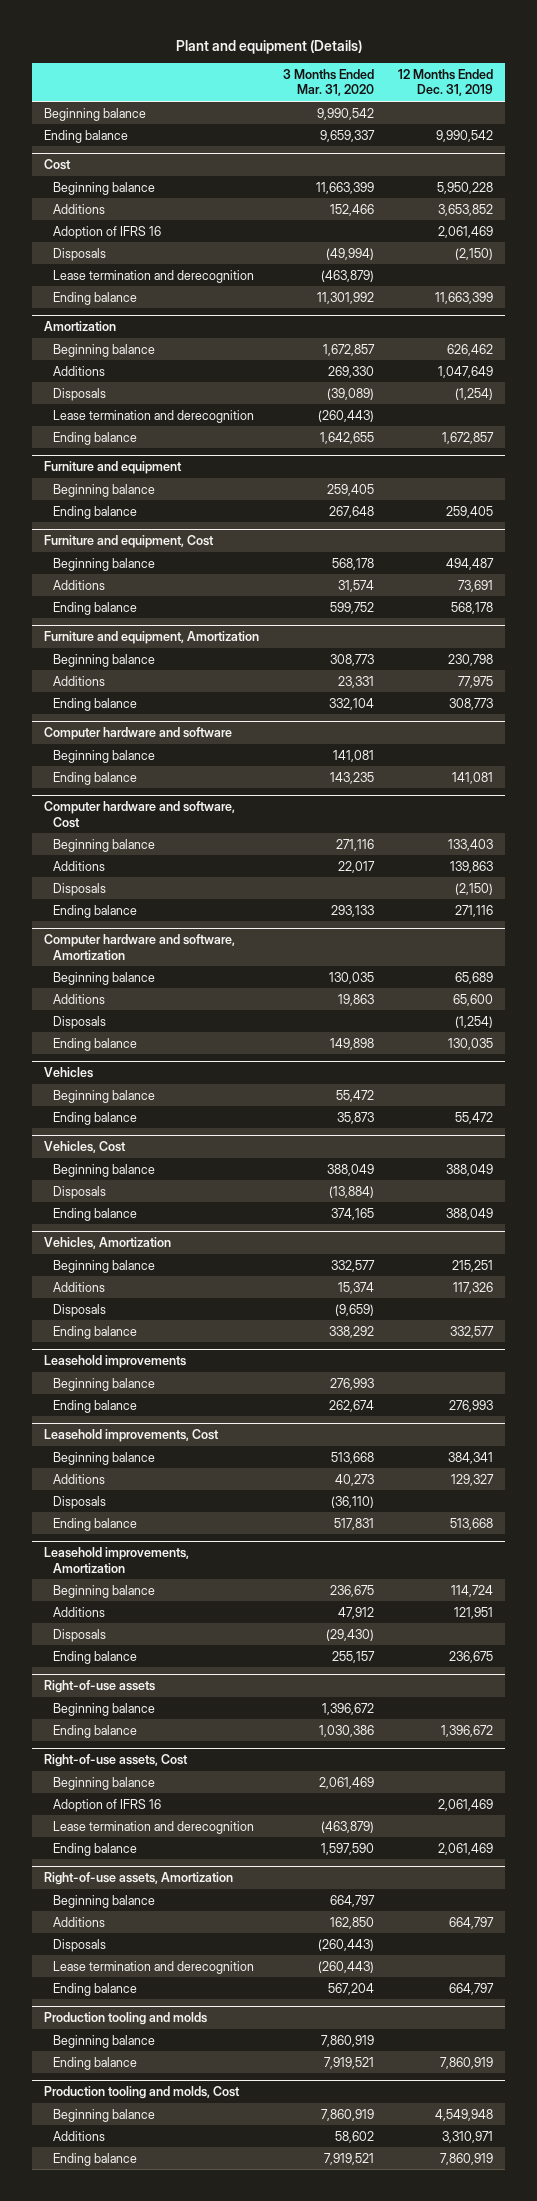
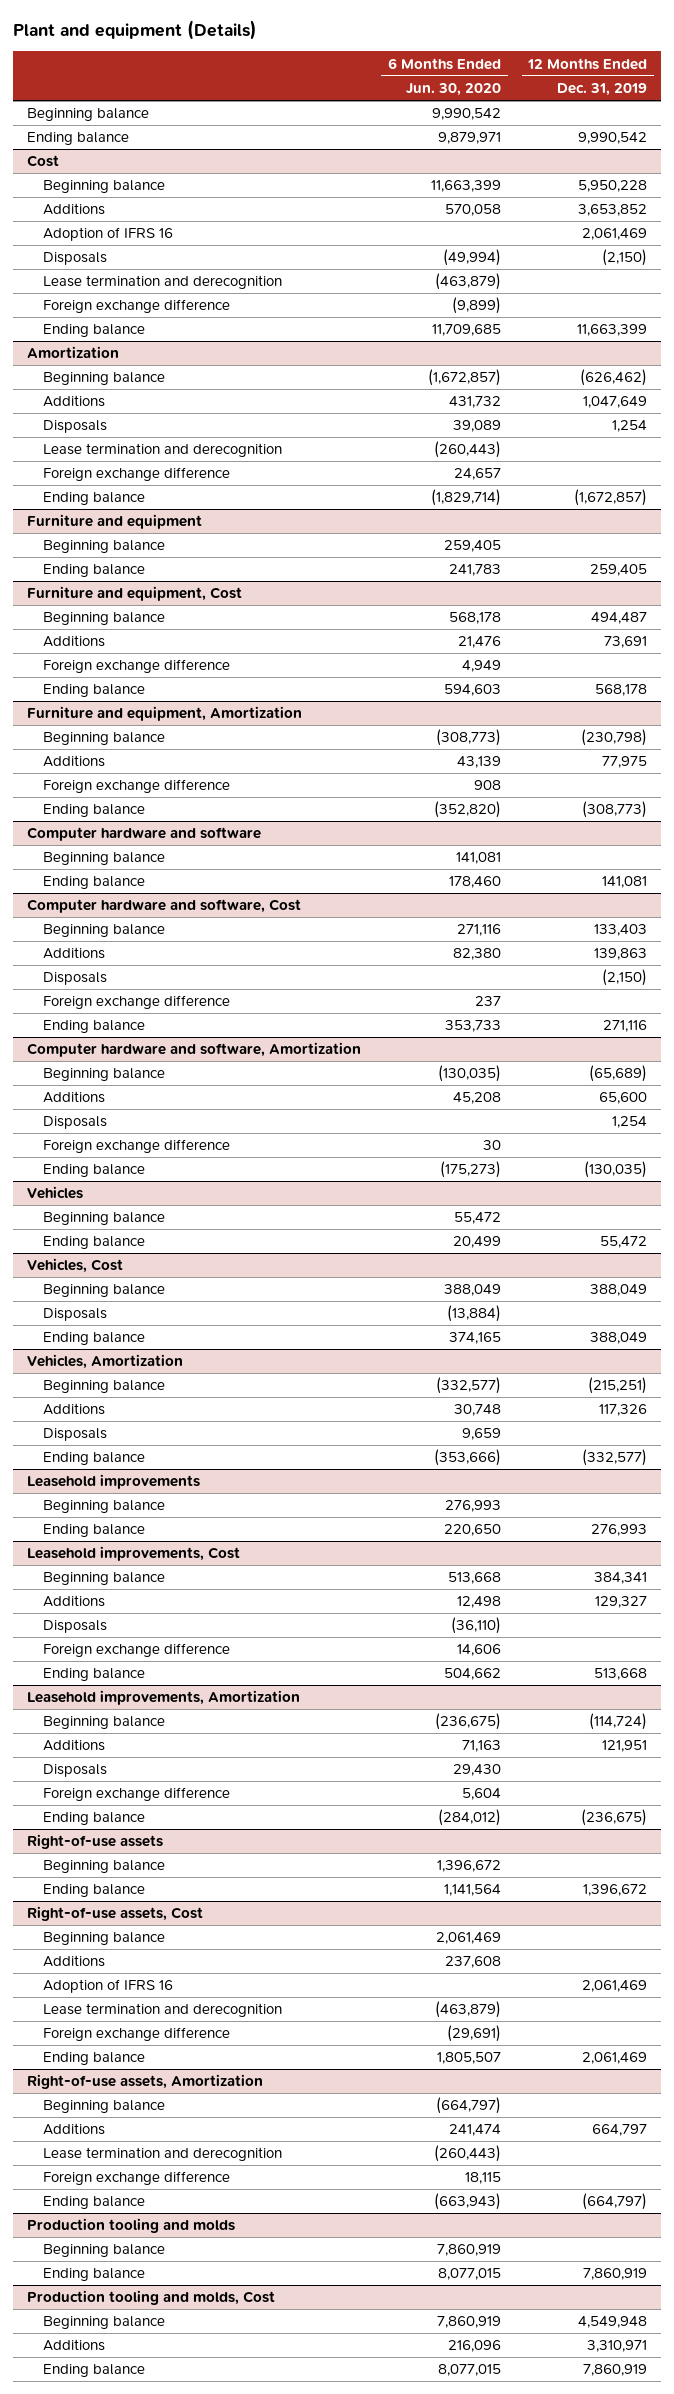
- | 3 Months Ended Mar. 31, 2020 | 12 Months Ended Dec. 31, 2019
+ | 6 Months Ended Jun. 30, 2020 | 12 Months Ended Dec. 31, 2019
@ Cost
+ Foreign exchange difference | (9,899) |
@ Amortization
- Beginning balance | 1,672,857 | 626,462
+ Beginning balance | (1,672,857) | (626,462)
- Disposals | (39,089) | (1,254)
+ Disposals | 39,089 | 1,254
- Ending balance | 1,642,655 | 1,672,857
+ Foreign exchange difference | 24,657 |
+ Ending balance | (1,829,714) | (1,672,857)
@ Furniture and equipment, Cost
+ Foreign exchange difference | 4,949 |
@ Furniture and equipment, Amortization
- Beginning balance | 308,773 | 230,798
+ Beginning balance | (308,773) | (230,798)
- Ending balance | 332,104 | 308,773
+ Foreign exchange difference | 908 |
+ Ending balance | (352,820) | (308,773)
@ Computer hardware and software, Cost
+ Foreign exchange difference | 237 |
@ Computer hardware and software, Amortization
- Beginning balance | 130,035 | 65,689
+ Beginning balance | (130,035) | (65,689)
- Disposals | | (1,254)
- Ending balance | 149,898 | 130,035
+ Disposals | | 1,254
+ Foreign exchange difference | 30 |
+ Ending balance | (175,273) | (130,035)
@ Vehicles, Amortization
- Beginning balance | 332,577 | 215,251
+ Beginning balance | (332,577) | (215,251)
- Ending balance | 338,292 | 332,577
+ Ending balance | (353,666) | (332,577)
@ Leasehold improvements, Cost
+ Foreign exchange difference | 14,606 |
@ Leasehold improvements, Amortization
- Beginning balance | 236,675 | 114,724
+ Beginning balance | (236,675) | (114,724)
- Ending balance | 255,157 | 236,675
+ Foreign exchange difference | 5,604 |
+ Ending balance | (284,012) | (236,675)
@ Right-of-use assets, Cost
+ Additions | 237,608 |
+ Foreign exchange difference | (29,691) |
@ Right-of-use assets, Amortization
- Disposals | (260,443) |
- Ending balance | 567,204 | 664,797
+ Foreign exchange difference | 18,115 |
+ Ending balance | (663,943) | (664,797)

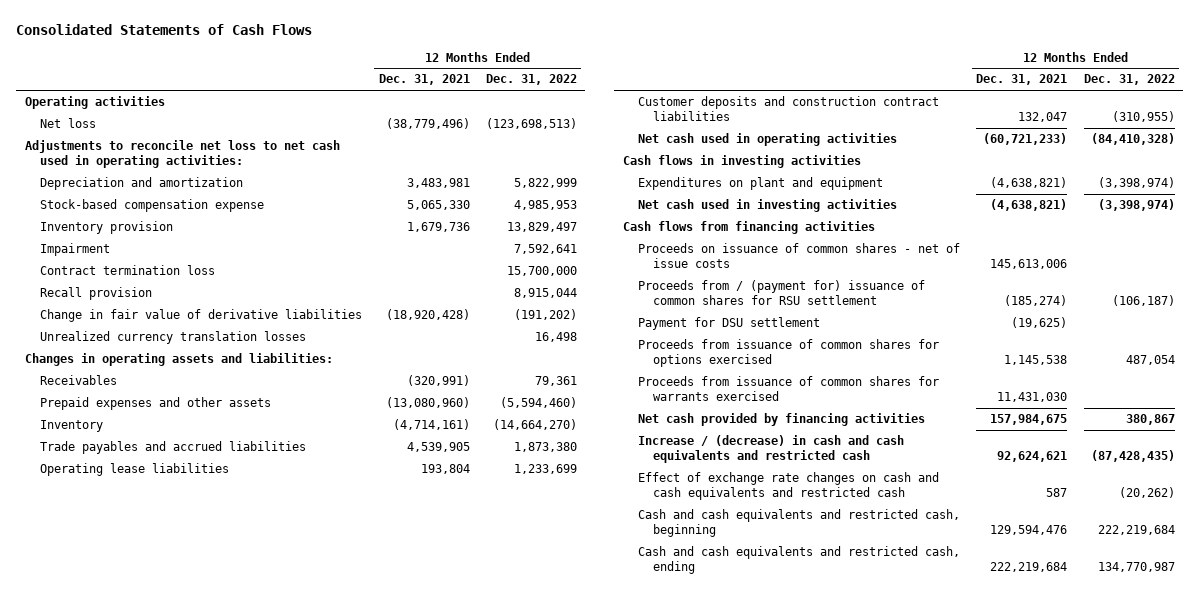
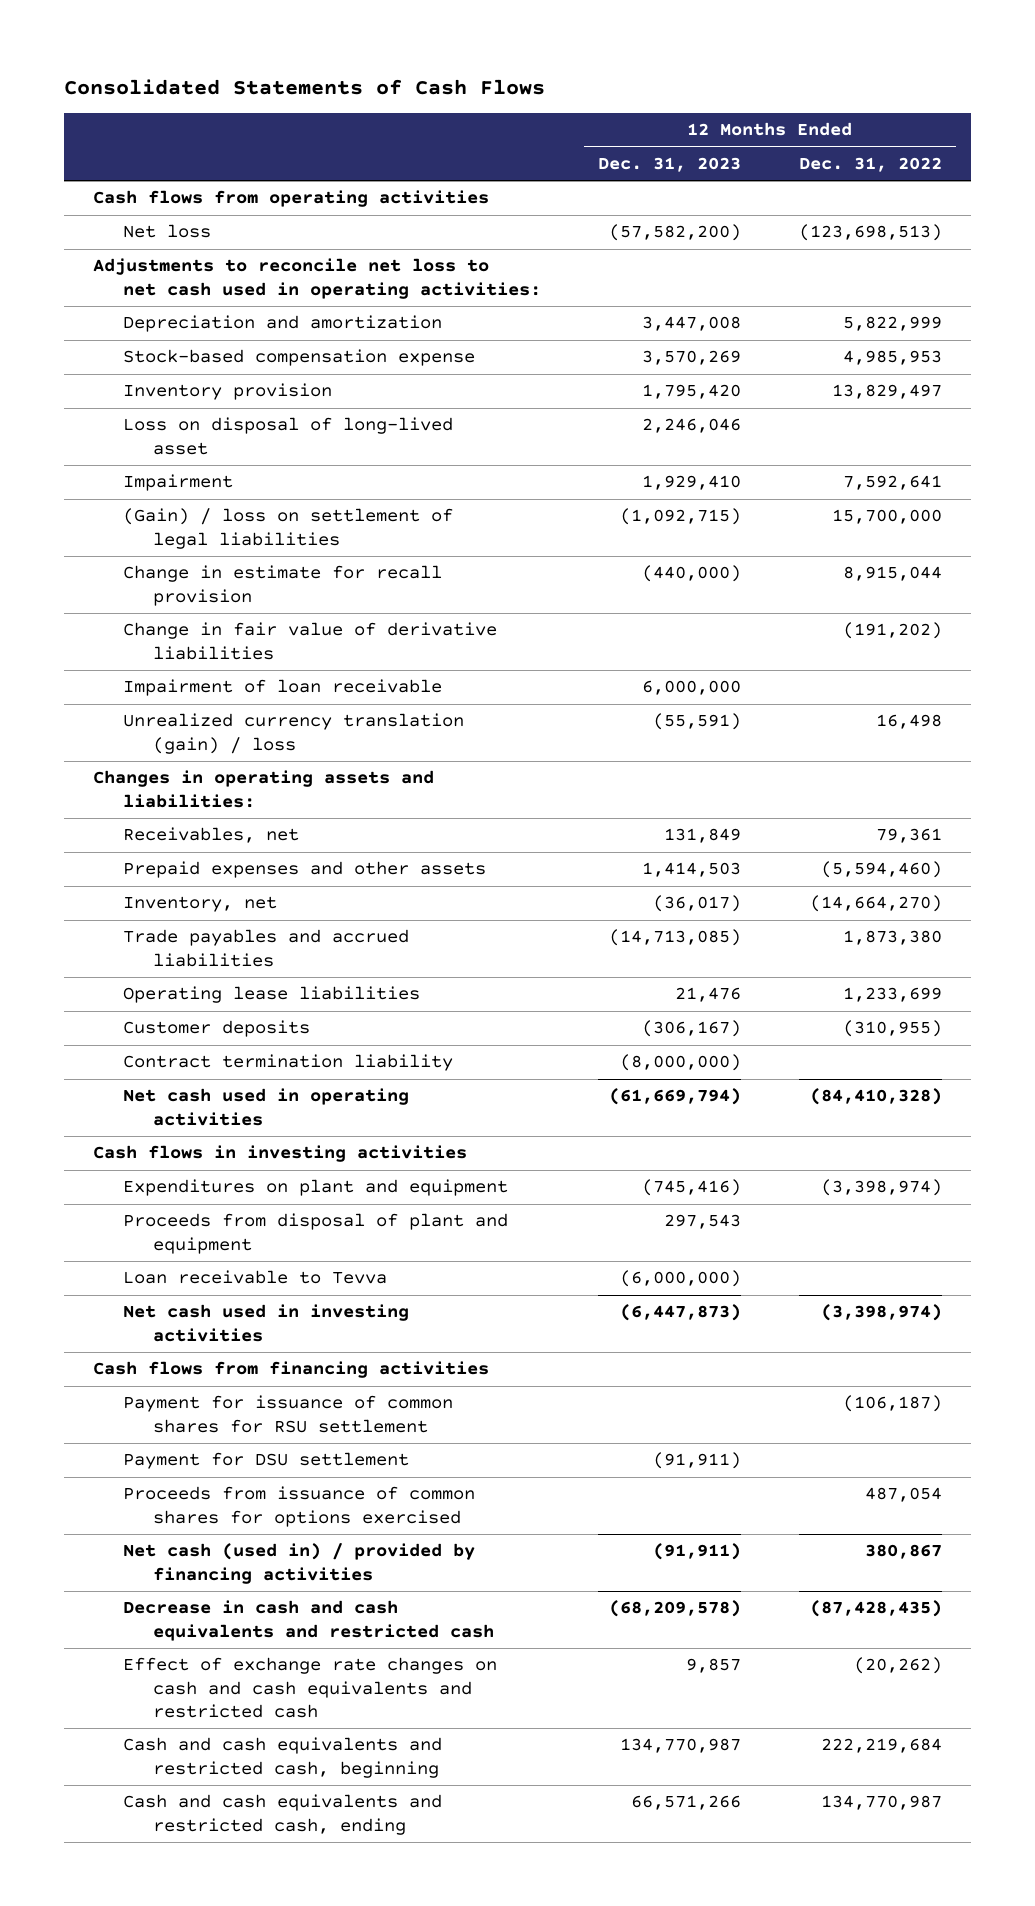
- | 12 Months Ended Dec. 31, 2021 | 12 Months Ended Dec. 31, 2022
+ | 12 Months Ended Dec. 31, 2023 | 12 Months Ended Dec. 31, 2022
- Operating activities
+ Cash flows from operating activities
+ Loss on disposal of long-lived asset | 2,246,046 |
- Contract termination loss | | 15,700,000
- Recall provision | | 8,915,044
+ (Gain) / loss on settlement of legal liabilities | (1,092,715) | 15,700,000
+ Change in estimate for recall provision | (440,000) | 8,915,044
- Unrealized currency translation losses | | 16,498
+ Impairment of loan receivable | 6,000,000 |
+ Unrealized currency translation (gain) / loss | (55,591) | 16,498
- Receivables | (320,991) | 79,361
+ Receivables, net | 131,849 | 79,361
- Inventory | (4,714,161) | (14,664,270)
+ Inventory, net | (36,017) | (14,664,270)
- Customer deposits and construction contract liabilities | 132,047 | (310,955)
+ Customer deposits | (306,167) | (310,955)
+ Contract termination liability | (8,000,000) |
+ Proceeds from disposal of plant and equipment | 297,543 |
+ Loan receivable to Tevva | (6,000,000) |
- Proceeds on issuance of common shares - net of issue costs | 145,613,006 |
- Proceeds from / (payment for) issuance of common shares for RSU settlement | (185,274) | (106,187)
+ Payment for issuance of common shares for RSU settlement | | (106,187)
- Proceeds from issuance of common shares for warrants exercised | 11,431,030 |
- Net cash provided by financing activities | 157,984,675 | 380,867
- Increase / (decrease) in cash and cash equivalents and restricted cash | 92,624,621 | (87,428,435)
+ Net cash (used in) / provided by financing activities | (91,911) | 380,867
+ Decrease in cash and cash equivalents and restricted cash | (68,209,578) | (87,428,435)

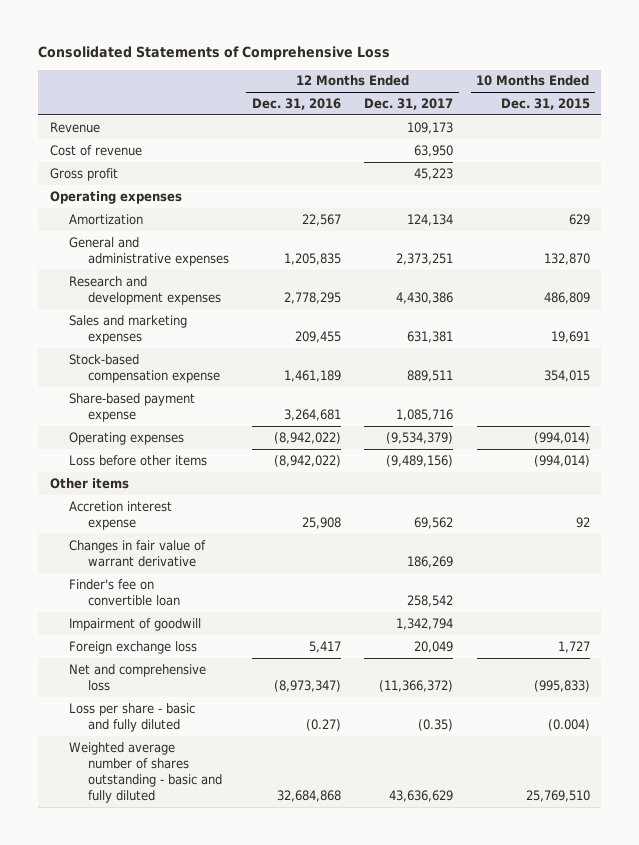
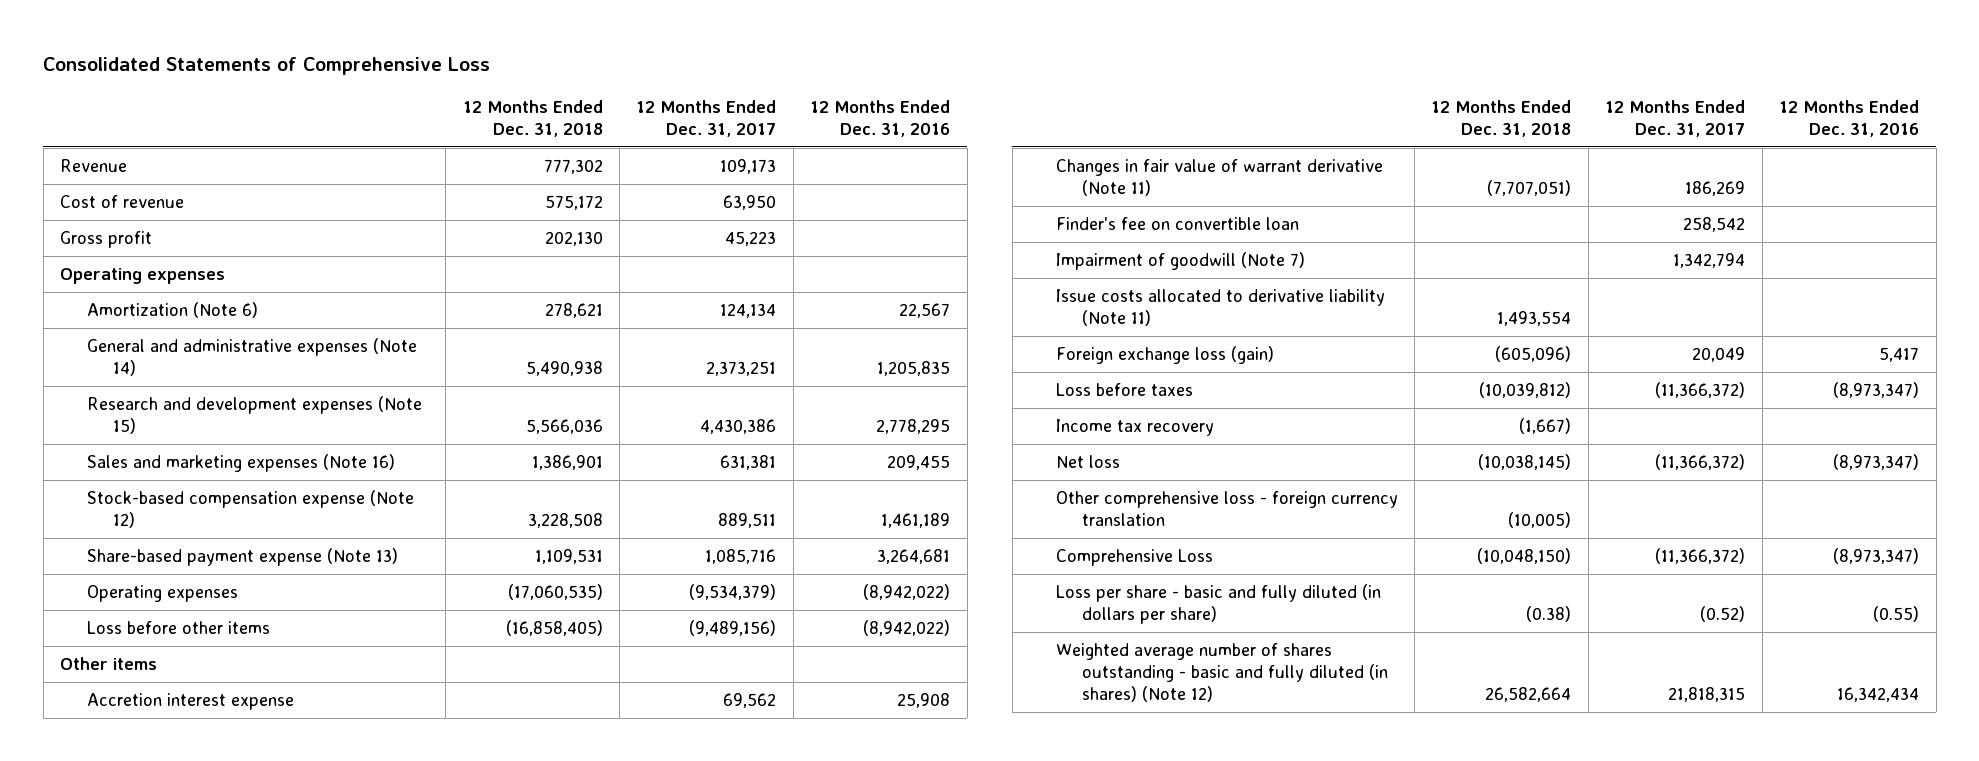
- | 12 Months Ended Dec. 31, 2016 | 12 Months Ended Dec. 31, 2017 | 10 Months Ended Dec. 31, 2015
+ | 12 Months Ended Dec. 31, 2018 | 12 Months Ended Dec. 31, 2017 | 12 Months Ended Dec. 31, 2016
- Amortization | 22,567 | 124,134 | 629
- General and administrative expenses | 1,205,835 | 2,373,251 | 132,870
- Research and development expenses | 2,778,295 | 4,430,386 | 486,809
- Sales and marketing expenses | 209,455 | 631,381 | 19,691
- Stock-based compensation expense | 1,461,189 | 889,511 | 354,015
- Share-based payment expense | 3,264,681 | 1,085,716 |
+ Amortization (Note 6) | 278,621 | 124,134 | 22,567
+ General and administrative expenses (Note 14) | 5,490,938 | 2,373,251 | 1,205,835
+ Research and development expenses (Note 15) | 5,566,036 | 4,430,386 | 2,778,295
+ Sales and marketing expenses (Note 16) | 1,386,901 | 631,381 | 209,455
+ Stock-based compensation expense (Note 12) | 3,228,508 | 889,511 | 1,461,189
+ Share-based payment expense (Note 13) | 1,109,531 | 1,085,716 | 3,264,681
- Changes in fair value of warrant derivative | | 186,269 |
+ Changes in fair value of warrant derivative (Note 11) | (7,707,051) | 186,269 |
- Impairment of goodwill | | 1,342,794 |
- Foreign exchange loss | 5,417 | 20,049 | 1,727
- Net and comprehensive loss | (8,973,347) | (11,366,372) | (995,833)
- Loss per share - basic and fully diluted | (0.27) | (0.35) | (0.004)
- Weighted average number of shares outstanding - basic and fully diluted | 32,684,868 | 43,636,629 | 25,769,510
+ Impairment of goodwill (Note 7) | | 1,342,794 |
+ Issue costs allocated to derivative liability (Note 11) | 1,493,554 | |
+ Foreign exchange loss (gain) | (605,096) | 20,049 | 5,417
+ Loss before taxes | (10,039,812) | (11,366,372) | (8,973,347)
+ Income tax recovery | (1,667) | |
+ Net loss | (10,038,145) | (11,366,372) | (8,973,347)
+ Other comprehensive loss - foreign currency translation | (10,005) | |
+ Comprehensive Loss | (10,048,150) | (11,366,372) | (8,973,347)
+ Loss per share - basic and fully diluted (in dollars per share) | (0.38) | (0.52) | (0.55)
+ Weighted average number of shares outstanding - basic and fully diluted (in shares) (Note 12) | 26,582,664 | 21,818,315 | 16,342,434

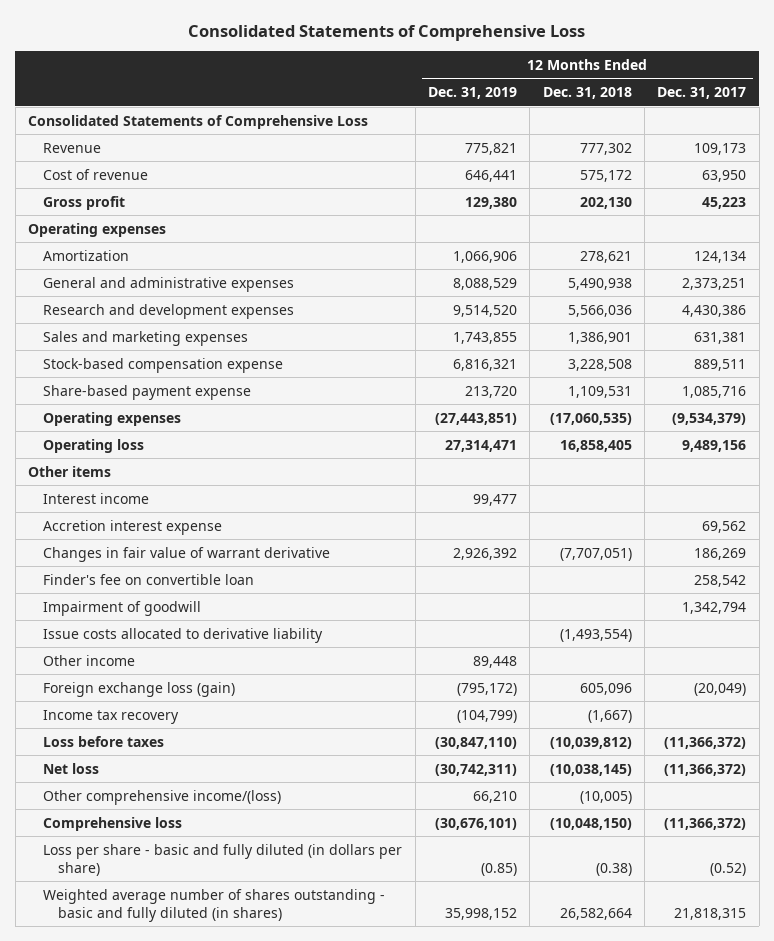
- | 12 Months Ended Dec. 31, 2018 | 12 Months Ended Dec. 31, 2017 | 12 Months Ended Dec. 31, 2016
+ | 12 Months Ended Dec. 31, 2019 | 12 Months Ended Dec. 31, 2018 | 12 Months Ended Dec. 31, 2017
+ Consolidated Statements of Comprehensive Loss
- Amortization (Note 6) | 278,621 | 124,134 | 22,567
- General and administrative expenses (Note 14) | 5,490,938 | 2,373,251 | 1,205,835
- Research and development expenses (Note 15) | 5,566,036 | 4,430,386 | 2,778,295
- Sales and marketing expenses (Note 16) | 1,386,901 | 631,381 | 209,455
- Stock-based compensation expense (Note 12) | 3,228,508 | 889,511 | 1,461,189
- Share-based payment expense (Note 13) | 1,109,531 | 1,085,716 | 3,264,681
+ Amortization | 1,066,906 | 278,621 | 124,134
+ General and administrative expenses | 8,088,529 | 5,490,938 | 2,373,251
+ Research and development expenses | 9,514,520 | 5,566,036 | 4,430,386
+ Sales and marketing expenses | 1,743,855 | 1,386,901 | 631,381
+ Stock-based compensation expense | 6,816,321 | 3,228,508 | 889,511
+ Share-based payment expense | 213,720 | 1,109,531 | 1,085,716
- Loss before other items | (16,858,405) | (9,489,156) | (8,942,022)
+ Operating loss | 27,314,471 | 16,858,405 | 9,489,156
+ Interest income | 99,477 | |
- Changes in fair value of warrant derivative (Note 11) | (7,707,051) | 186,269 |
+ Changes in fair value of warrant derivative | 2,926,392 | (7,707,051) | 186,269
- Impairment of goodwill (Note 7) | | 1,342,794 |
- Issue costs allocated to derivative liability (Note 11) | 1,493,554 | |
- Foreign exchange loss (gain) | (605,096) | 20,049 | 5,417
+ Impairment of goodwill | | | 1,342,794
+ Issue costs allocated to derivative liability | | (1,493,554) |
+ Other income | 89,448 | |
+ Foreign exchange loss (gain) | (795,172) | 605,096 | (20,049)
moved down: Loss before taxes | (30,847,110) | (10,039,812) | (11,366,372)
- Other comprehensive loss - foreign currency translation | (10,005) | |
- Comprehensive Loss | (10,048,150) | (11,366,372) | (8,973,347)
+ Other comprehensive income/(loss) | 66,210 | (10,005) |
+ Comprehensive loss | (30,676,101) | (10,048,150) | (11,366,372)
- Weighted average number of shares outstanding - basic and fully diluted (in shares) (Note 12) | 26,582,664 | 21,818,315 | 16,342,434
+ Weighted average number of shares outstanding - basic and fully diluted (in shares) | 35,998,152 | 26,582,664 | 21,818,315

